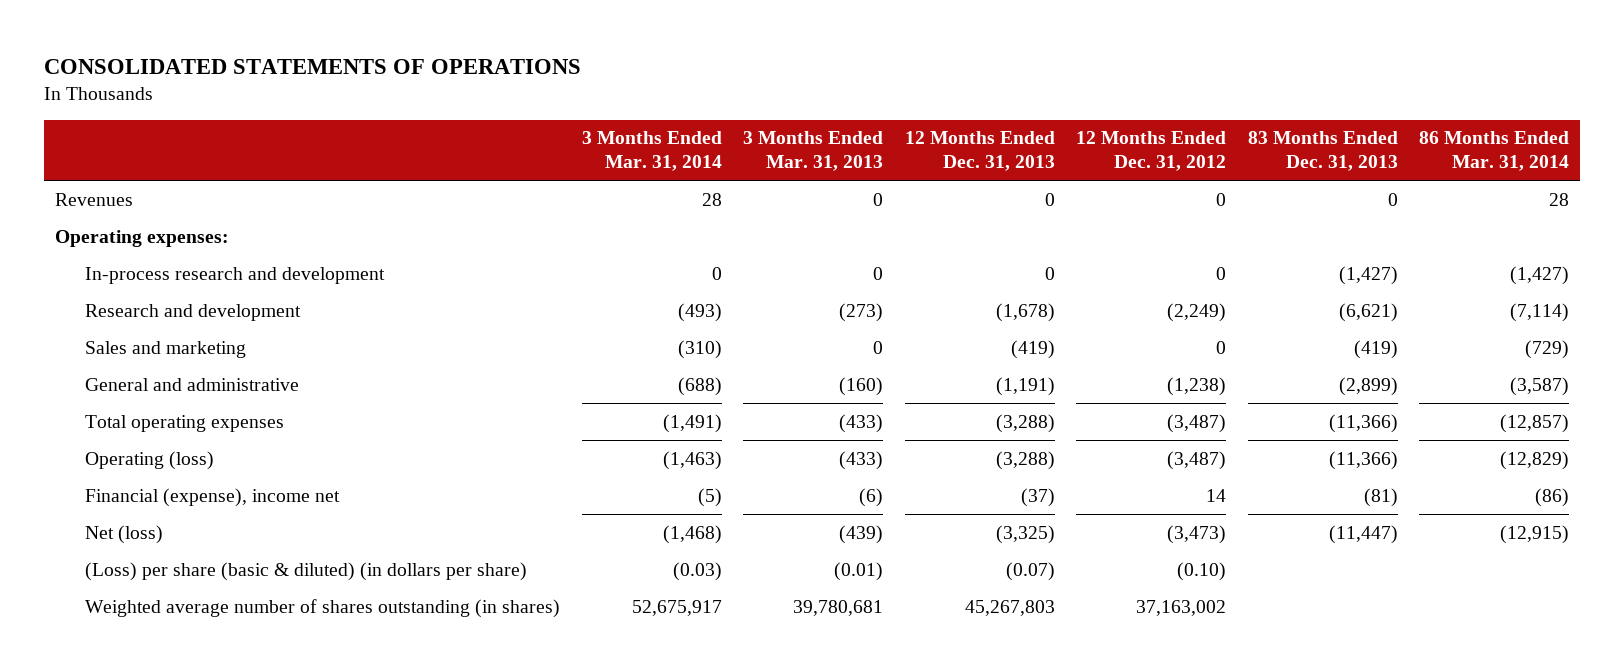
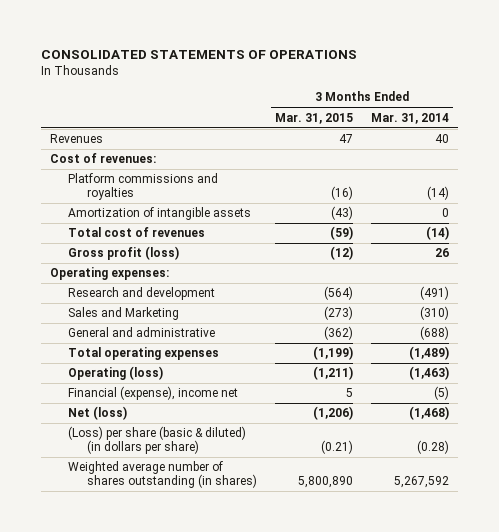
- | 3 Months Ended Mar. 31, 2014 | 3 Months Ended Mar. 31, 2013 | 12 Months Ended Dec. 31, 2013 | 12 Months Ended Dec. 31, 2012 | 83 Months Ended Dec. 31, 2013 | 86 Months Ended Mar. 31, 2014
+ | 3 Months Ended Mar. 31, 2015 | 3 Months Ended Mar. 31, 2014
- Revenues | 28 | 0 | 0 | 0 | 0 | 28
+ Revenues | 47 | 40
+ Cost of revenues:
+ Platform commissions and royalties | (16) | (14)
+ Amortization of intangible assets | (43) | 0
+ Total cost of revenues | (59) | (14)
+ Gross profit (loss) | (12) | 26
- In-process research and development | 0 | 0 | 0 | 0 | (1,427) | (1,427)
- Research and development | (493) | (273) | (1,678) | (2,249) | (6,621) | (7,114)
- Sales and marketing | (310) | 0 | (419) | 0 | (419) | (729)
+ Research and development | (564) | (491)
+ Sales and Marketing | (273) | (310)
- Total operating expenses | (1,491) | (433) | (3,288) | (3,487) | (11,366) | (12,857)
+ Total operating expenses | (1,199) | (1,489)
- (Loss) per share (basic & diluted) (in dollars per share) | (0.03) | (0.01) | (0.07) | (0.10) | |
- Weighted average number of shares outstanding (in shares) | 52,675,917 | 39,780,681 | 45,267,803 | 37,163,002 | |
+ (Loss) per share (basic & diluted) (in dollars per share) | (0.21) | (0.28)
+ Weighted average number of shares outstanding (in shares) | 5,800,890 | 5,267,592

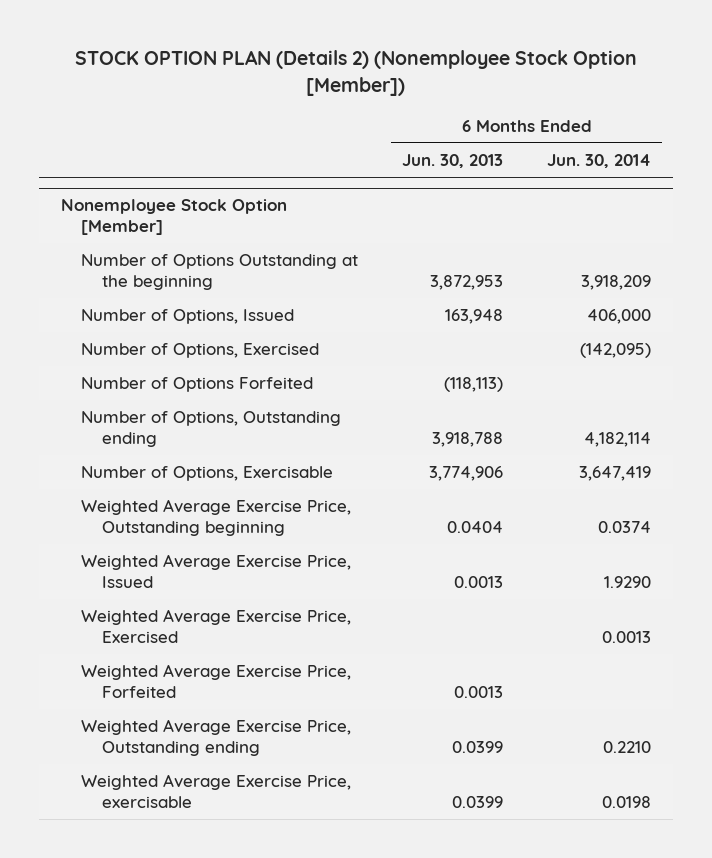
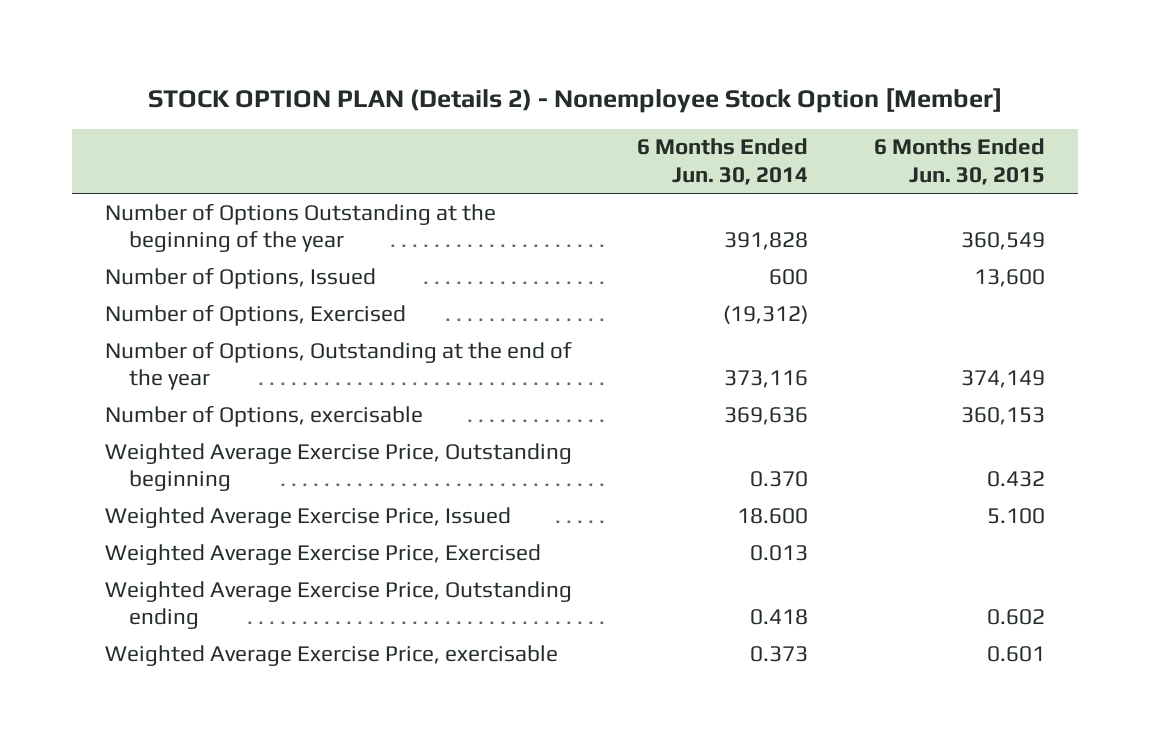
- STOCK OPTION PLAN (Details 2) (Nonemployee Stock Option [Member])
+ STOCK OPTION PLAN (Details 2) - Nonemployee Stock Option [Member]
- | 6 Months Ended Jun. 30, 2013 | 6 Months Ended Jun. 30, 2014
+ | 6 Months Ended Jun. 30, 2014 | 6 Months Ended Jun. 30, 2015
- Nonemployee Stock Option [Member]
- Number of Options Outstanding at the beginning | 3,872,953 | 3,918,209
- Number of Options, Issued | 163,948 | 406,000
- Number of Options, Exercised | | (142,095)
- Number of Options Forfeited | (118,113) |
- Number of Options, Outstanding ending | 3,918,788 | 4,182,114
- Number of Options, Exercisable | 3,774,906 | 3,647,419
- Weighted Average Exercise Price, Outstanding beginning | 0.0404 | 0.0374
- Weighted Average Exercise Price, Issued | 0.0013 | 1.9290
- Weighted Average Exercise Price, Exercised | | 0.0013
- Weighted Average Exercise Price, Forfeited | 0.0013 |
- Weighted Average Exercise Price, Outstanding ending | 0.0399 | 0.2210
- Weighted Average Exercise Price, exercisable | 0.0399 | 0.0198
+ Number of Options Outstanding at the beginning of the year | 391,828 | 360,549
+ Number of Options, Issued | 600 | 13,600
+ Number of Options, Exercised | (19,312) |
+ Number of Options, Outstanding at the end of the year | 373,116 | 374,149
+ Number of Options, exercisable | 369,636 | 360,153
+ Weighted Average Exercise Price, Outstanding beginning | 0.370 | 0.432
+ Weighted Average Exercise Price, Issued | 18.600 | 5.100
+ Weighted Average Exercise Price, Exercised | 0.013 |
+ Weighted Average Exercise Price, Outstanding ending | 0.418 | 0.602
+ Weighted Average Exercise Price, exercisable | 0.373 | 0.601

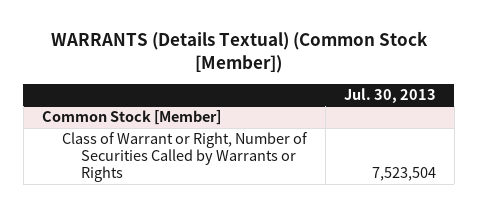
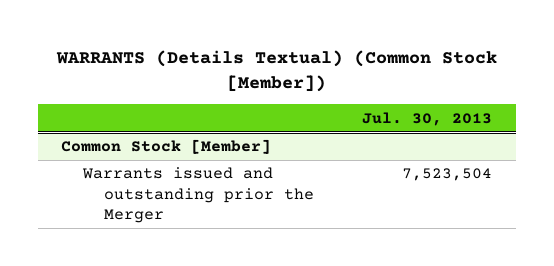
@ Common Stock [Member]
- Class of Warrant or Right, Number of Securities Called by Warrants or Rights | 7,523,504
+ Warrants issued and outstanding prior the Merger | 7,523,504

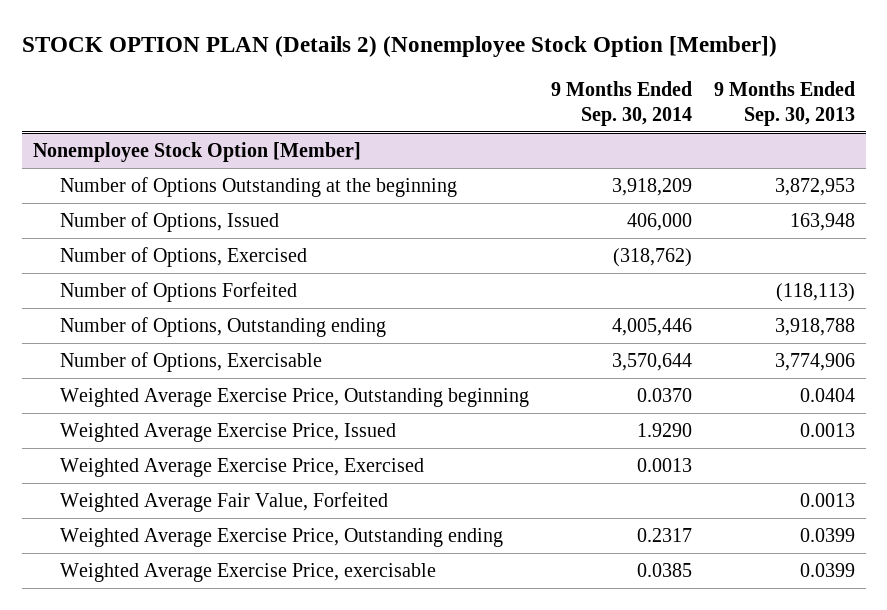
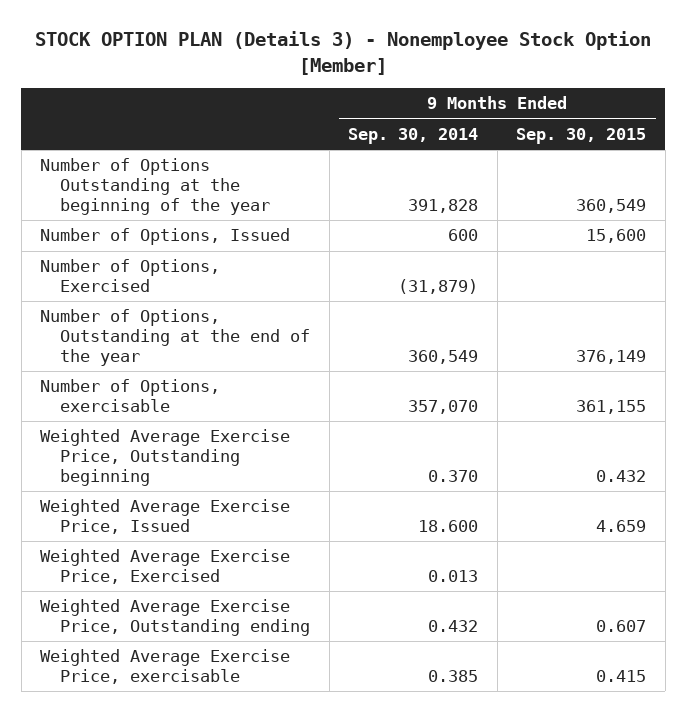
- STOCK OPTION PLAN (Details 2) (Nonemployee Stock Option [Member])
+ STOCK OPTION PLAN (Details 3) - Nonemployee Stock Option [Member]
- | 9 Months Ended Sep. 30, 2014 | 9 Months Ended Sep. 30, 2013
+ | 9 Months Ended Sep. 30, 2014 | 9 Months Ended Sep. 30, 2015
- Nonemployee Stock Option [Member]
- Number of Options Outstanding at the beginning | 3,918,209 | 3,872,953
- Number of Options, Issued | 406,000 | 163,948
- Number of Options, Exercised | (318,762) |
- Number of Options Forfeited | | (118,113)
- Number of Options, Outstanding ending | 4,005,446 | 3,918,788
- Number of Options, Exercisable | 3,570,644 | 3,774,906
- Weighted Average Exercise Price, Outstanding beginning | 0.0370 | 0.0404
- Weighted Average Exercise Price, Issued | 1.9290 | 0.0013
- Weighted Average Exercise Price, Exercised | 0.0013 |
- Weighted Average Fair Value, Forfeited | | 0.0013
- Weighted Average Exercise Price, Outstanding ending | 0.2317 | 0.0399
- Weighted Average Exercise Price, exercisable | 0.0385 | 0.0399
+ Number of Options Outstanding at the beginning of the year | 391,828 | 360,549
+ Number of Options, Issued | 600 | 15,600
+ Number of Options, Exercised | (31,879) |
+ Number of Options, Outstanding at the end of the year | 360,549 | 376,149
+ Number of Options, exercisable | 357,070 | 361,155
+ Weighted Average Exercise Price, Outstanding beginning | 0.370 | 0.432
+ Weighted Average Exercise Price, Issued | 18.600 | 4.659
+ Weighted Average Exercise Price, Exercised | 0.013 |
+ Weighted Average Exercise Price, Outstanding ending | 0.432 | 0.607
+ Weighted Average Exercise Price, exercisable | 0.385 | 0.415

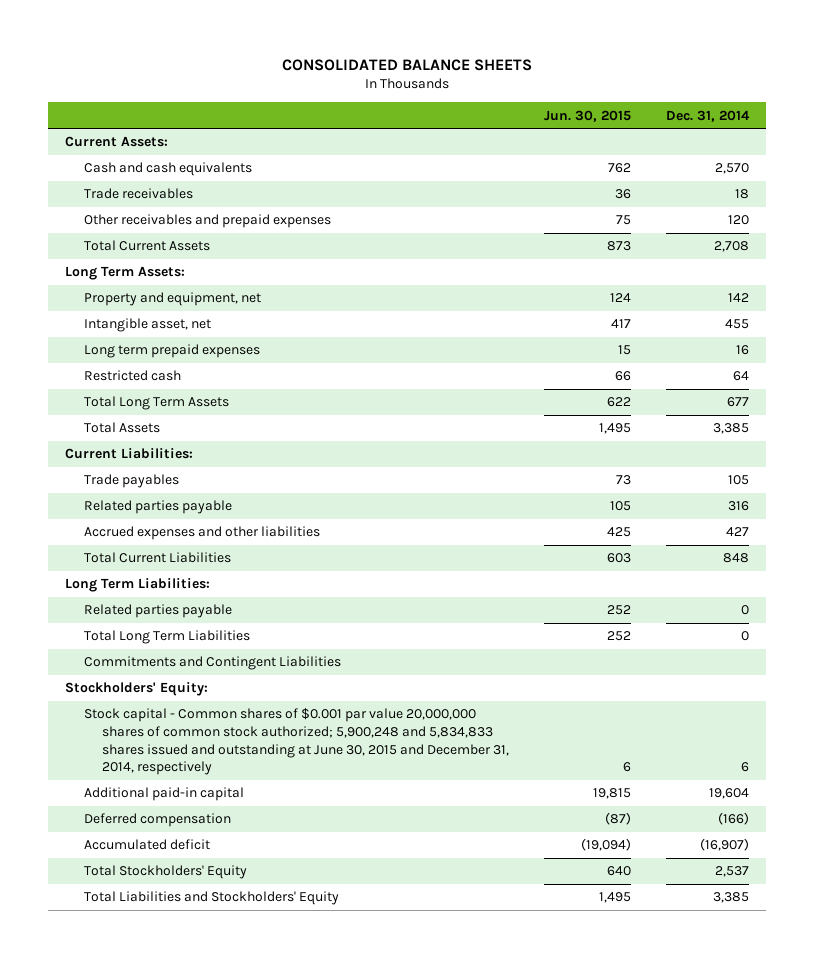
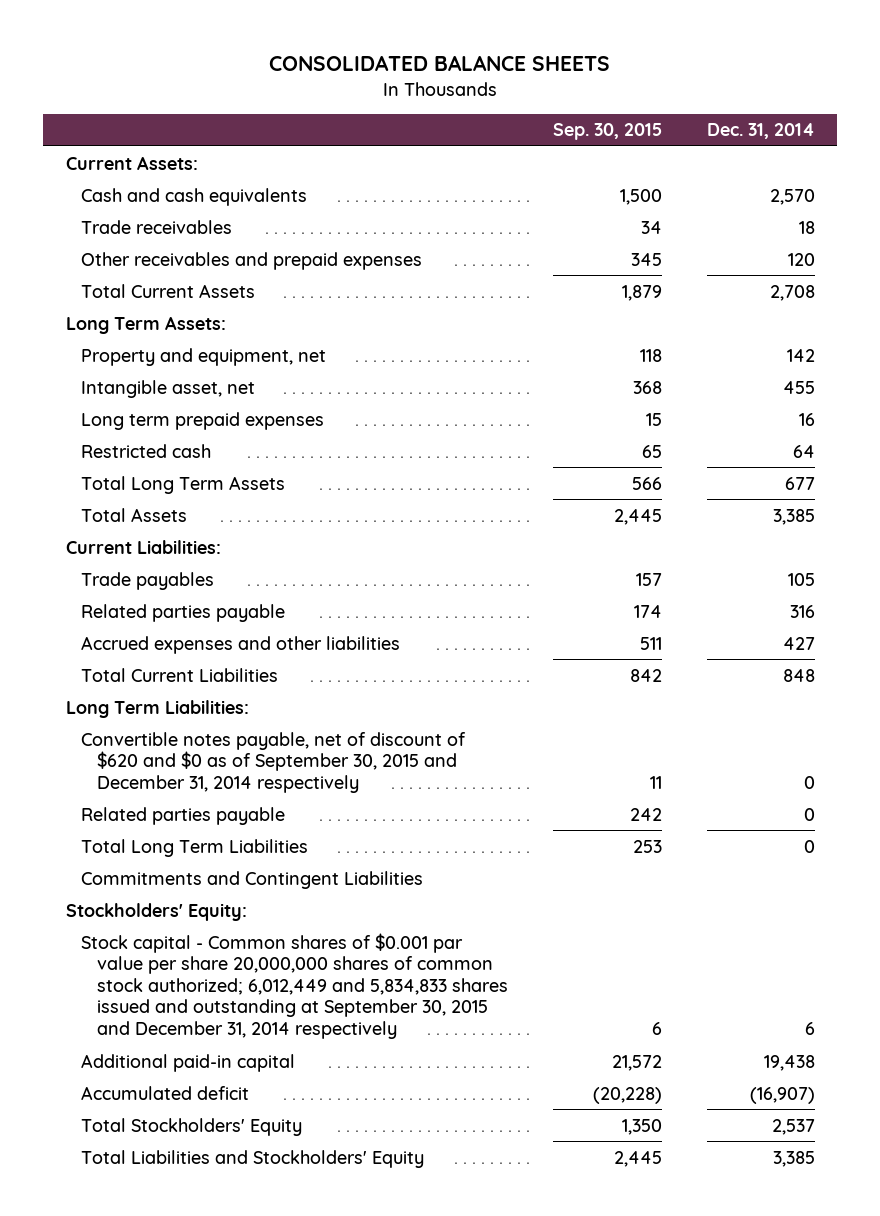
- | Jun. 30, 2015 | Dec. 31, 2014
+ | Sep. 30, 2015 | Dec. 31, 2014
+ Convertible notes payable, net of discount of $620 and $0 as of September 30, 2015 and December 31, 2014 respectively | 11 | 0
- Stock capital - Common shares of $0.001 par value 20,000,000 shares of common stock authorized; 5,900,248 and 5,834,833 shares issued and outstanding at June 30, 2015 and December 31, 2014, respectively | 6 | 6
- Additional paid-in capital | 19,815 | 19,604
- Deferred compensation | (87) | (166)
+ Stock capital - Common shares of $0.001 par value per share 20,000,000 shares of common stock authorized; 6,012,449 and 5,834,833 shares issued and outstanding at September 30, 2015 and December 31, 2014 respectively | 6 | 6
+ Additional paid-in capital | 21,572 | 19,438

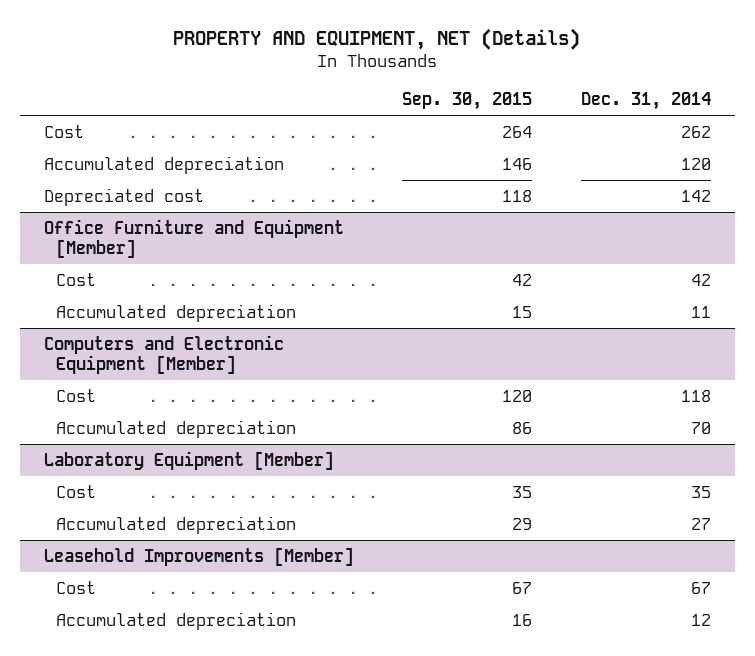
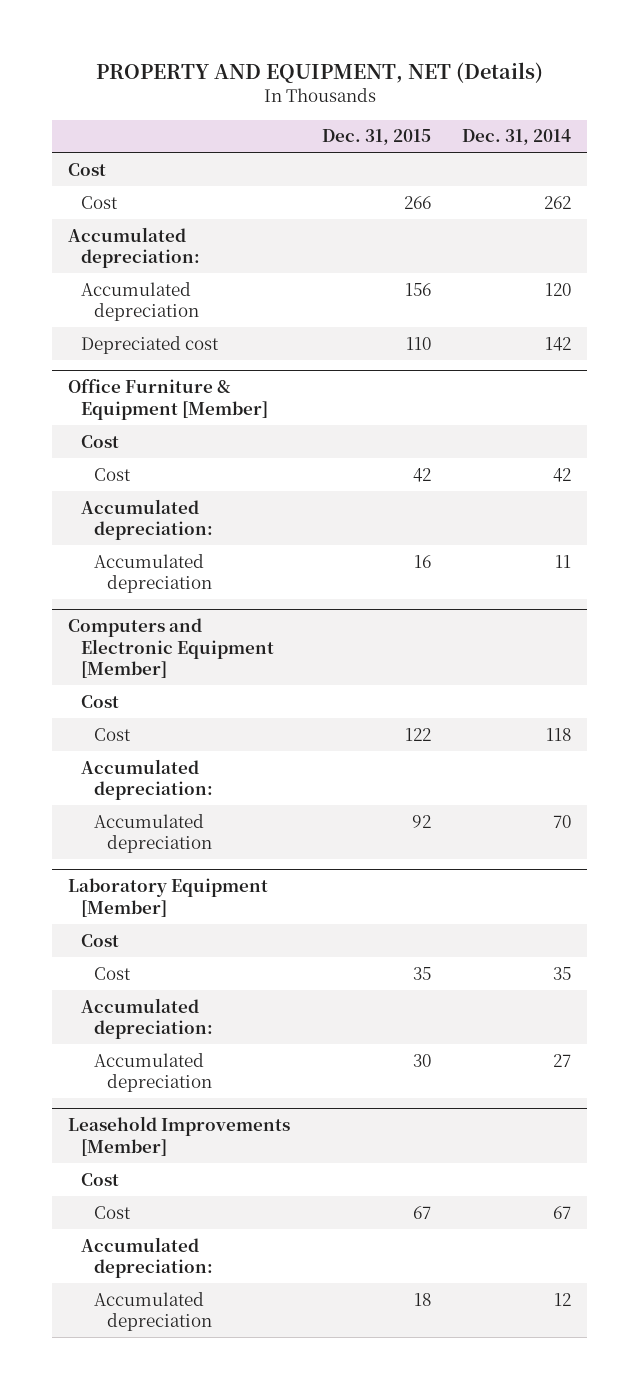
- | Sep. 30, 2015 | Dec. 31, 2014
+ | Dec. 31, 2015 | Dec. 31, 2014
+ Cost
+ Accumulated depreciation:
- Office Furniture and Equipment [Member]
+ Office Furniture & Equipment [Member]
+ Cost
+ Accumulated depreciation:
@ Computers and Electronic Equipment [Member]
+ Cost
+ Accumulated depreciation:
@ Laboratory Equipment [Member]
+ Cost
+ Accumulated depreciation:
@ Leasehold Improvements [Member]
+ Cost
+ Accumulated depreciation:

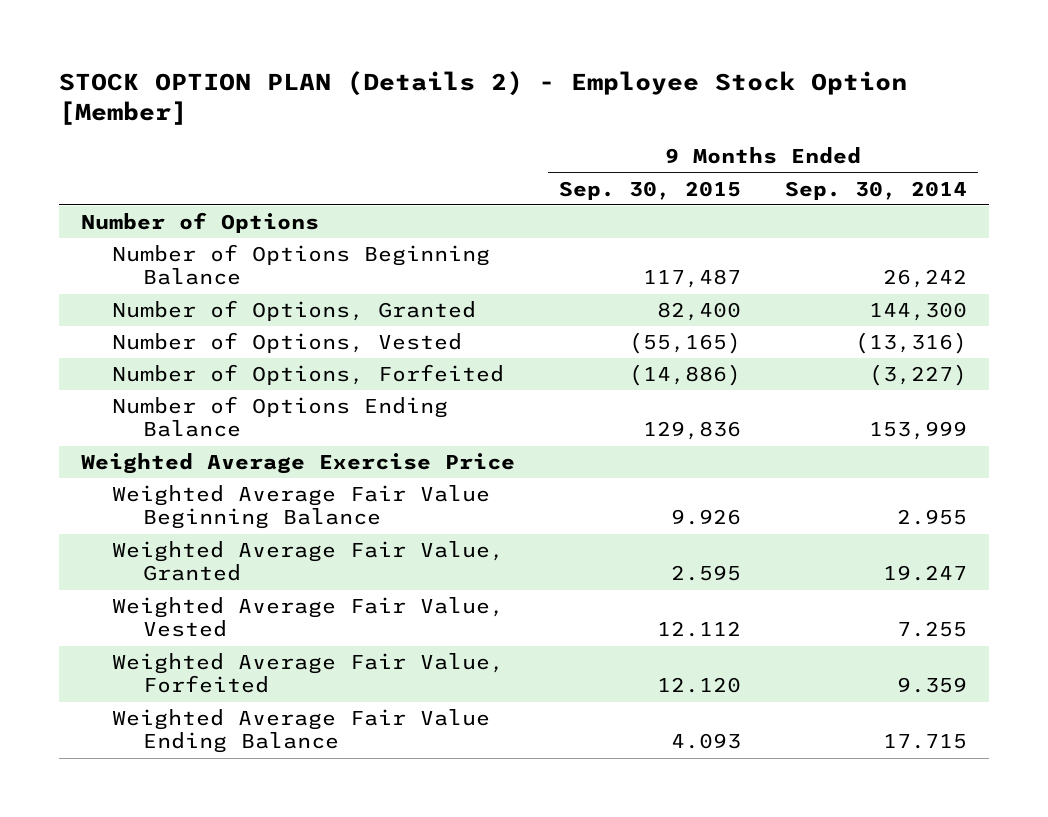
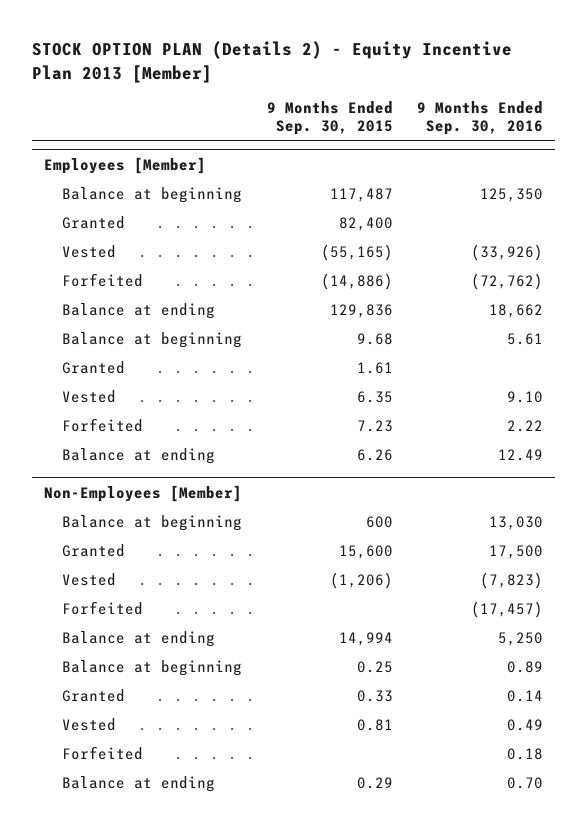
- STOCK OPTION PLAN (Details 2) - Employee Stock Option [Member]
+ STOCK OPTION PLAN (Details 2) - Equity Incentive Plan 2013 [Member]
- | 9 Months Ended Sep. 30, 2015 | 9 Months Ended Sep. 30, 2014
+ | 9 Months Ended Sep. 30, 2015 | 9 Months Ended Sep. 30, 2016
- Number of Options
- Number of Options Beginning Balance | 117,487 | 26,242
- Number of Options, Granted | 82,400 | 144,300
- Number of Options, Vested | (55,165) | (13,316)
- Number of Options, Forfeited | (14,886) | (3,227)
- Number of Options Ending Balance | 129,836 | 153,999
- Weighted Average Exercise Price
- Weighted Average Fair Value Beginning Balance | 9.926 | 2.955
- Weighted Average Fair Value, Granted | 2.595 | 19.247
- Weighted Average Fair Value, Vested | 12.112 | 7.255
- Weighted Average Fair Value, Forfeited | 12.120 | 9.359
- Weighted Average Fair Value Ending Balance | 4.093 | 17.715
+ Employees [Member]
+ Balance at beginning | 117,487 | 125,350
+ Granted | 82,400 |
+ Vested | (55,165) | (33,926)
+ Forfeited | (14,886) | (72,762)
+ Balance at ending | 129,836 | 18,662
+ Balance at beginning | 9.68 | 5.61
+ Granted | 1.61 |
+ Vested | 6.35 | 9.10
+ Forfeited | 7.23 | 2.22
+ Balance at ending | 6.26 | 12.49
+ Non-Employees [Member]
+ Balance at beginning | 600 | 13,030
+ Granted | 15,600 | 17,500
+ Vested | (1,206) | (7,823)
+ Forfeited | | (17,457)
+ Balance at ending | 14,994 | 5,250
+ Balance at beginning | 0.25 | 0.89
+ Granted | 0.33 | 0.14
+ Vested | 0.81 | 0.49
+ Forfeited | | 0.18
+ Balance at ending | 0.29 | 0.70

